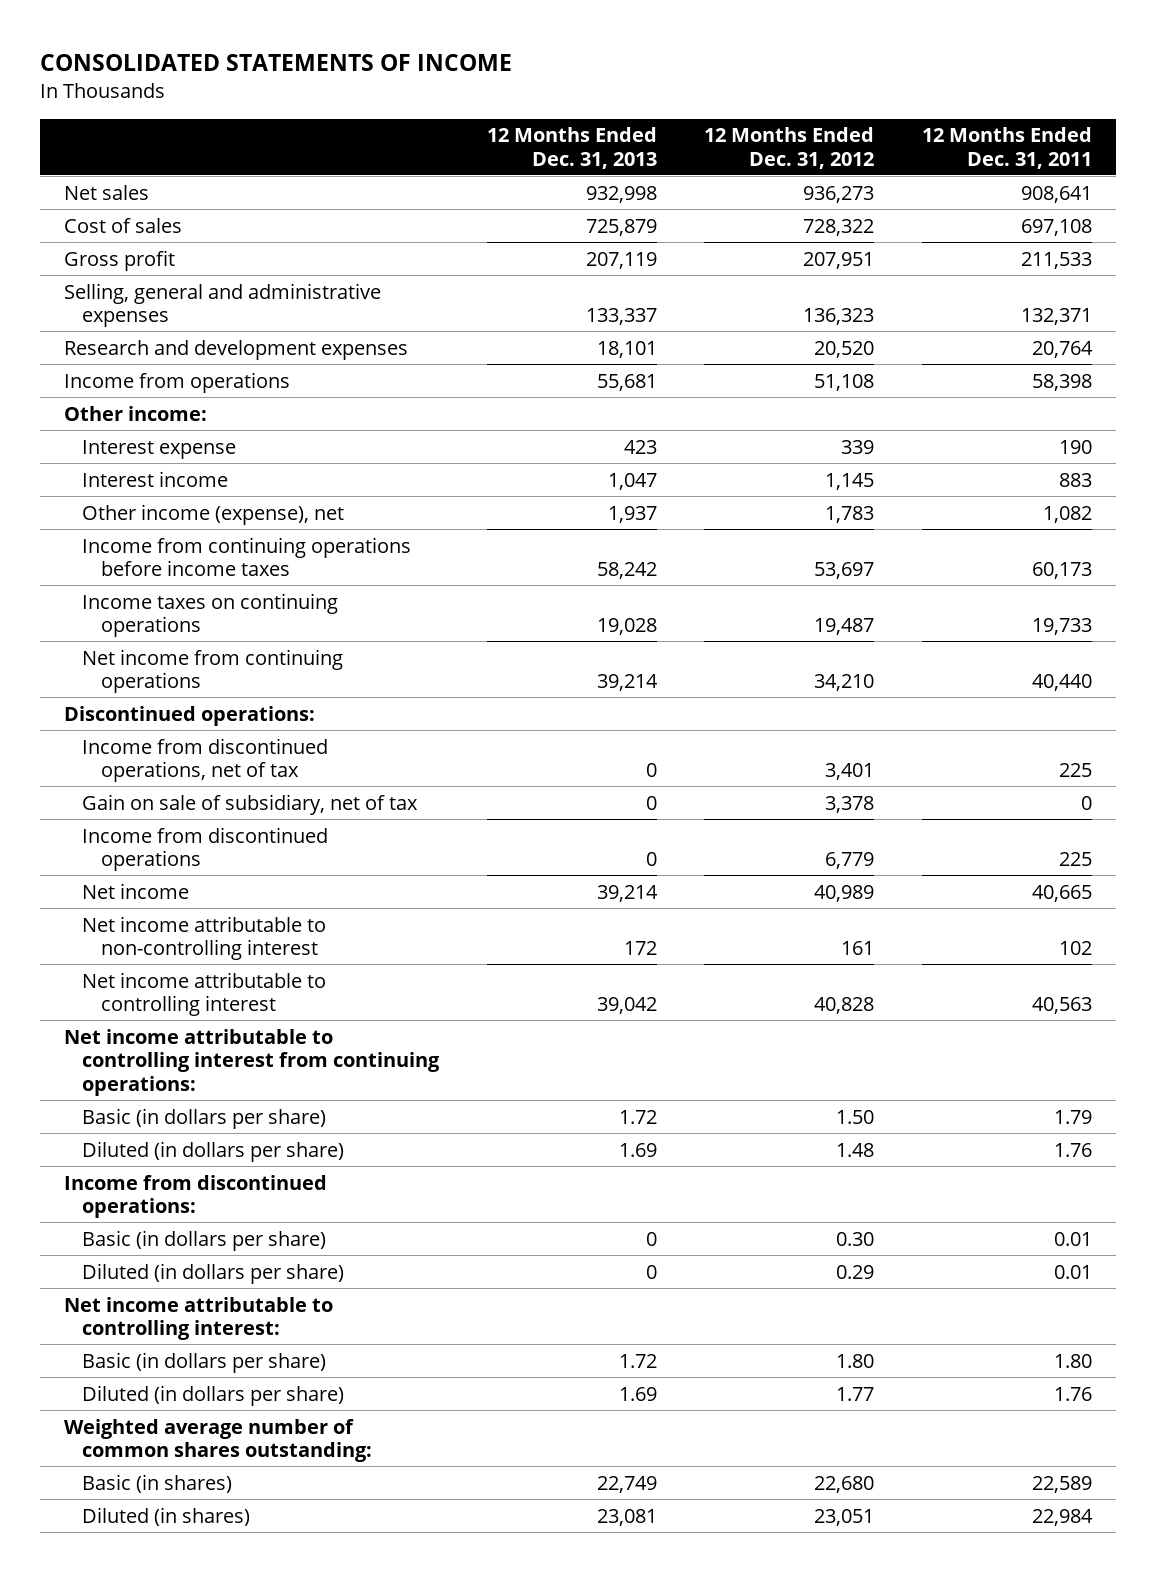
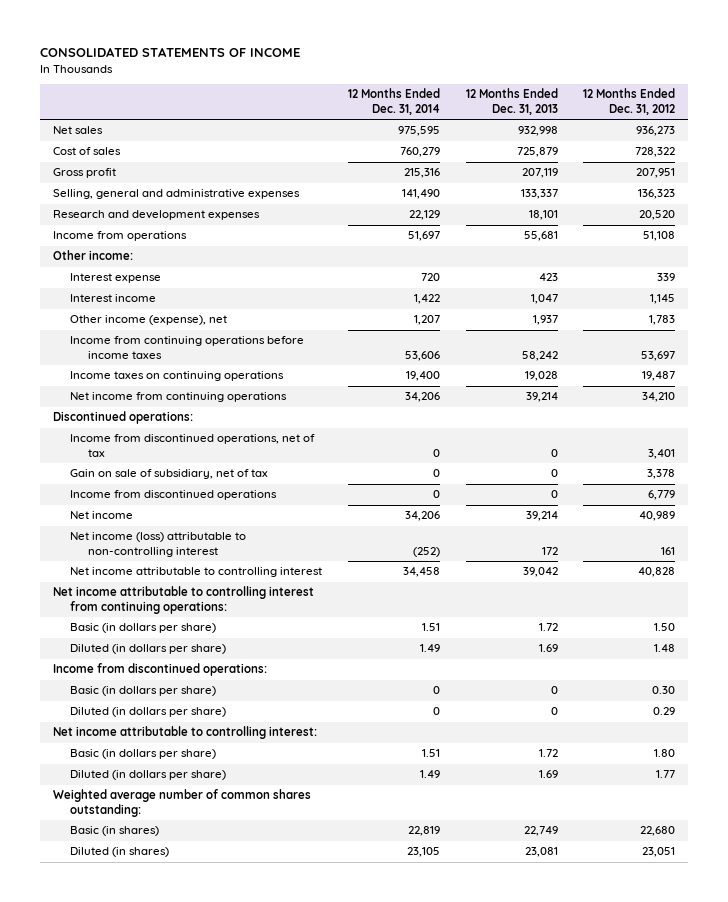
- | 12 Months Ended Dec. 31, 2013 | 12 Months Ended Dec. 31, 2012 | 12 Months Ended Dec. 31, 2011
+ | 12 Months Ended Dec. 31, 2014 | 12 Months Ended Dec. 31, 2013 | 12 Months Ended Dec. 31, 2012
- Net income attributable to non-controlling interest | 172 | 161 | 102
+ Net income (loss) attributable to non-controlling interest | (252) | 172 | 161

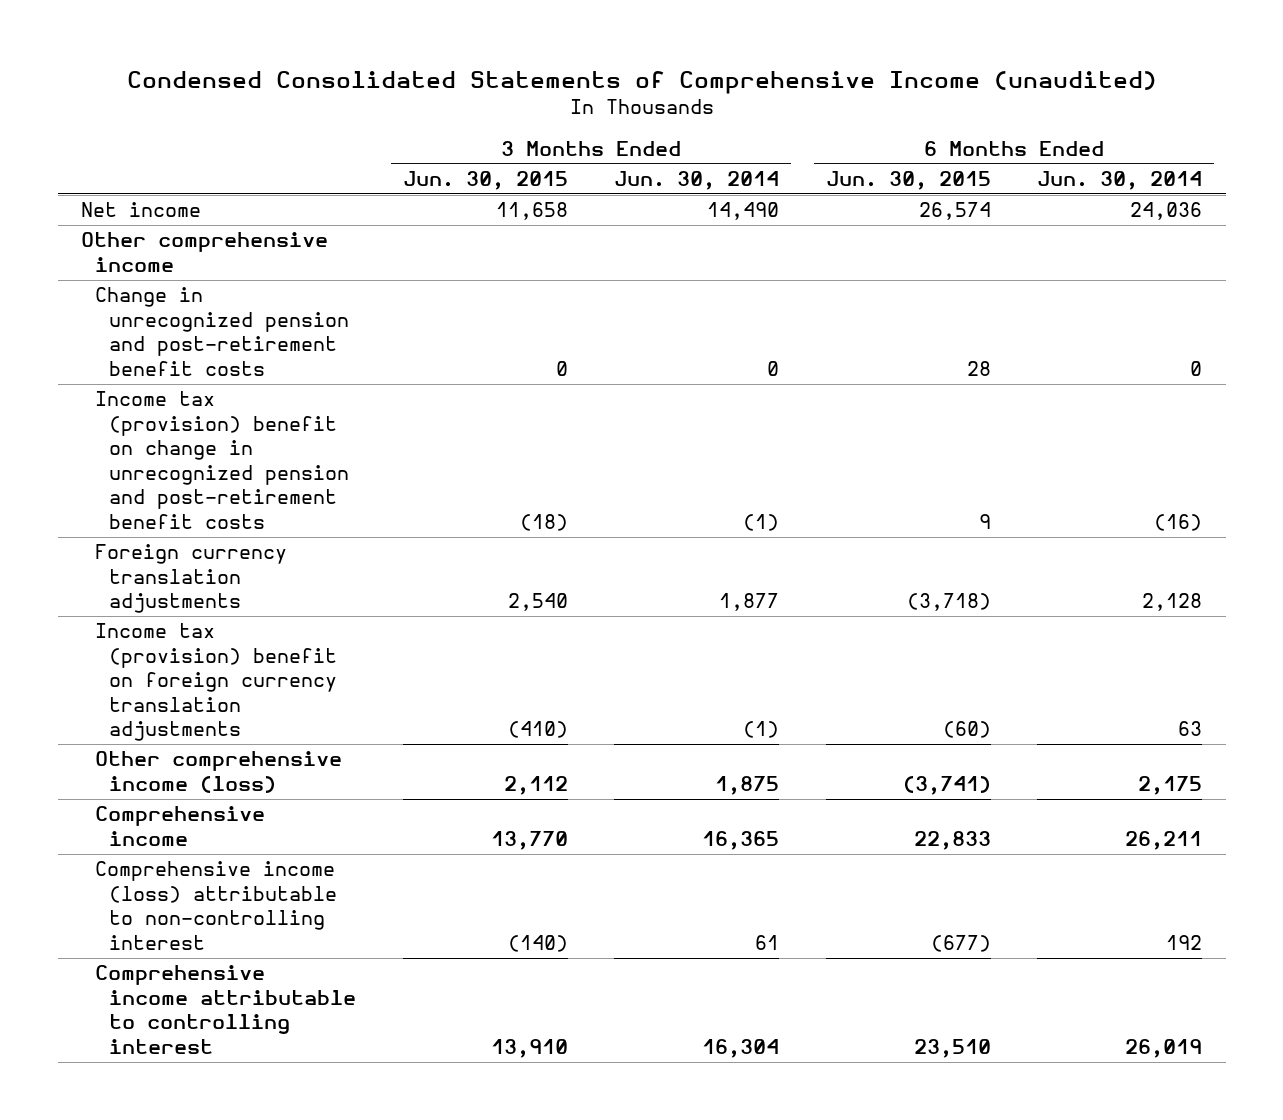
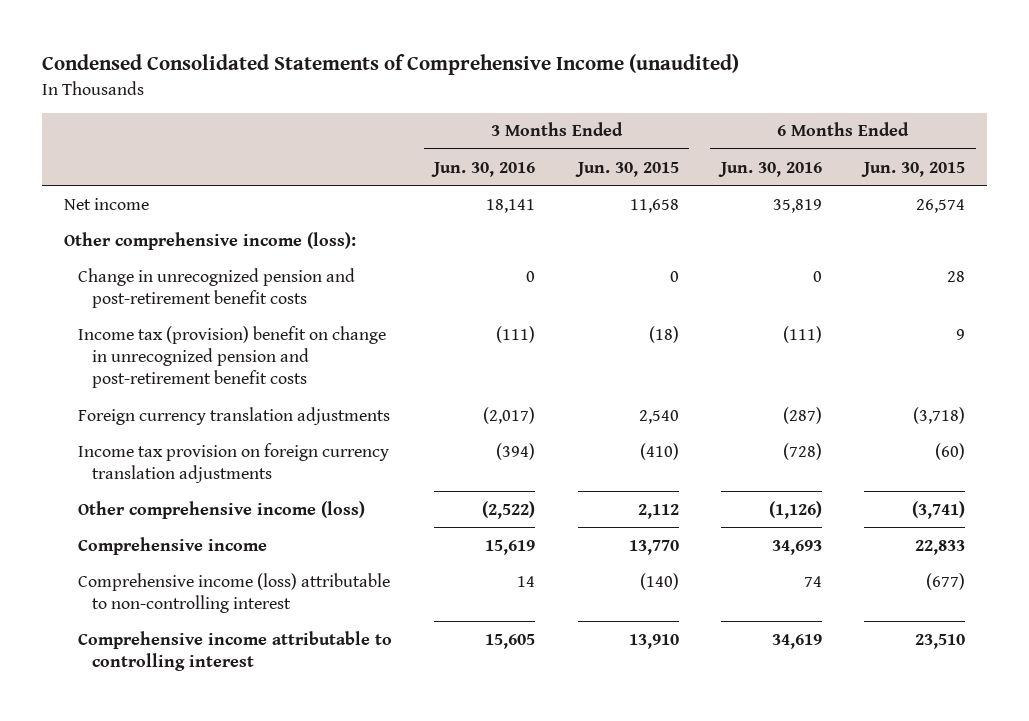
- | 3 Months Ended Jun. 30, 2015 | 3 Months Ended Jun. 30, 2014 | 6 Months Ended Jun. 30, 2015 | 6 Months Ended Jun. 30, 2014
+ | 3 Months Ended Jun. 30, 2016 | 3 Months Ended Jun. 30, 2015 | 6 Months Ended Jun. 30, 2016 | 6 Months Ended Jun. 30, 2015
- Other comprehensive income
+ Other comprehensive income (loss):
- Income tax (provision) benefit on foreign currency translation adjustments | (410) | (1) | (60) | 63
+ Income tax provision on foreign currency translation adjustments | (394) | (410) | (728) | (60)

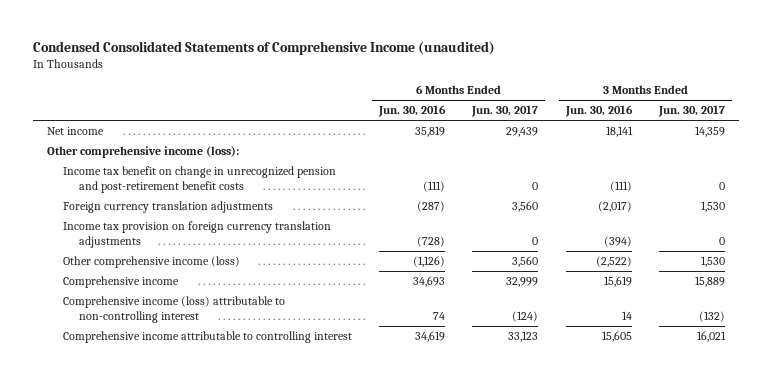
- | 3 Months Ended Jun. 30, 2016 | 3 Months Ended Jun. 30, 2015 | 6 Months Ended Jun. 30, 2016 | 6 Months Ended Jun. 30, 2015
+ | 6 Months Ended Jun. 30, 2016 | 6 Months Ended Jun. 30, 2017 | 3 Months Ended Jun. 30, 2016 | 3 Months Ended Jun. 30, 2017
- Change in unrecognized pension and post-retirement benefit costs | 0 | 0 | 0 | 28
- Income tax (provision) benefit on change in unrecognized pension and post-retirement benefit costs | (111) | (18) | (111) | 9
+ Income tax benefit on change in unrecognized pension and post-retirement benefit costs | (111) | 0 | (111) | 0

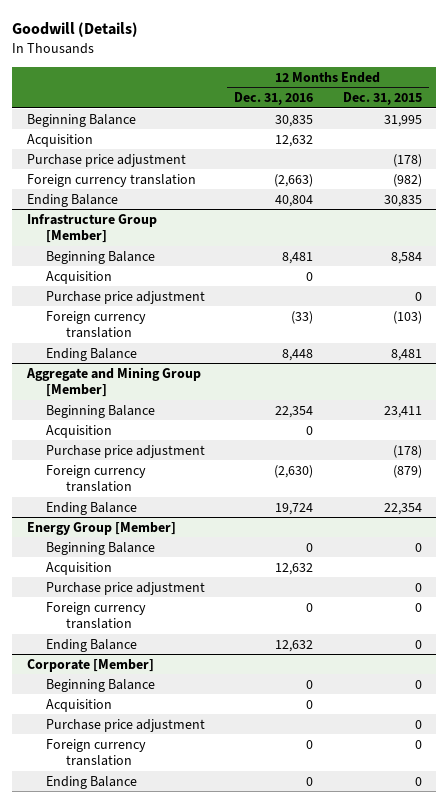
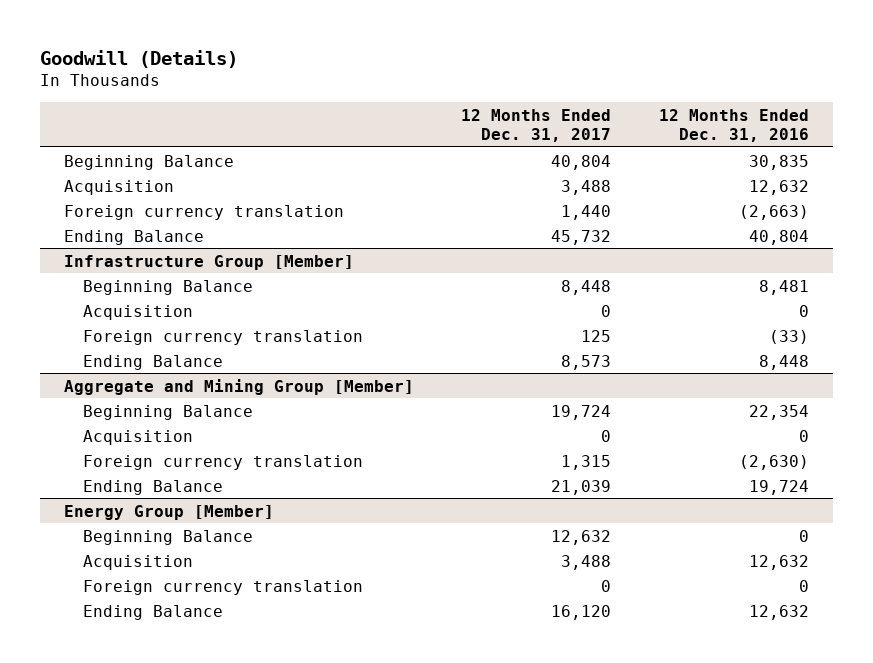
- | 12 Months Ended Dec. 31, 2016 | 12 Months Ended Dec. 31, 2015
+ | 12 Months Ended Dec. 31, 2017 | 12 Months Ended Dec. 31, 2016
- Purchase price adjustment | | (178)
@ Infrastructure Group [Member]
- Purchase price adjustment | | 0
@ Aggregate and Mining Group [Member]
- Purchase price adjustment | | (178)
@ Energy Group [Member]
- Purchase price adjustment | | 0
- Corporate [Member]
- Beginning Balance | 0 | 0
- Acquisition | 0 |
- Purchase price adjustment | | 0
- Foreign currency translation | 0 | 0
- Ending Balance | 0 | 0

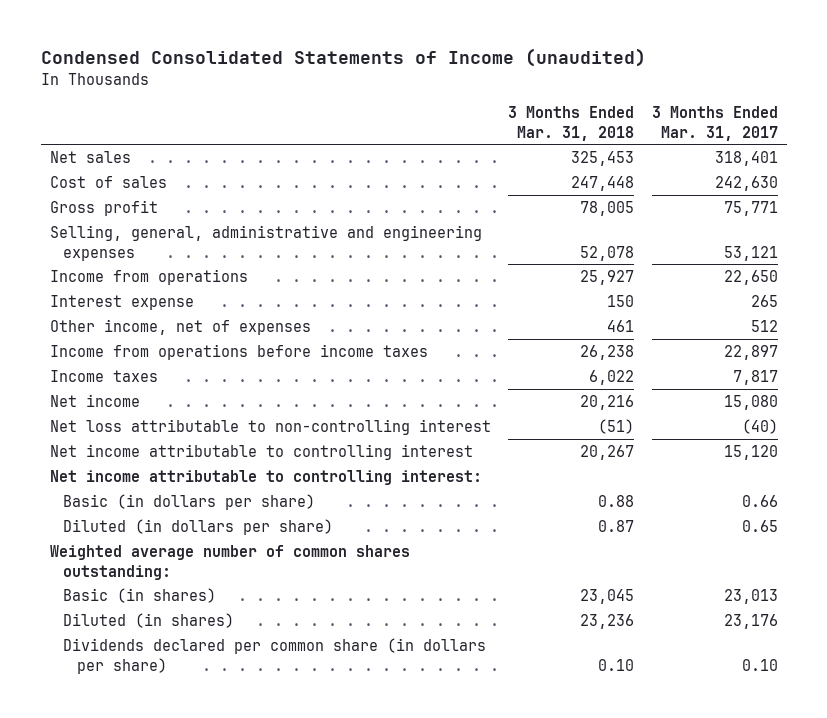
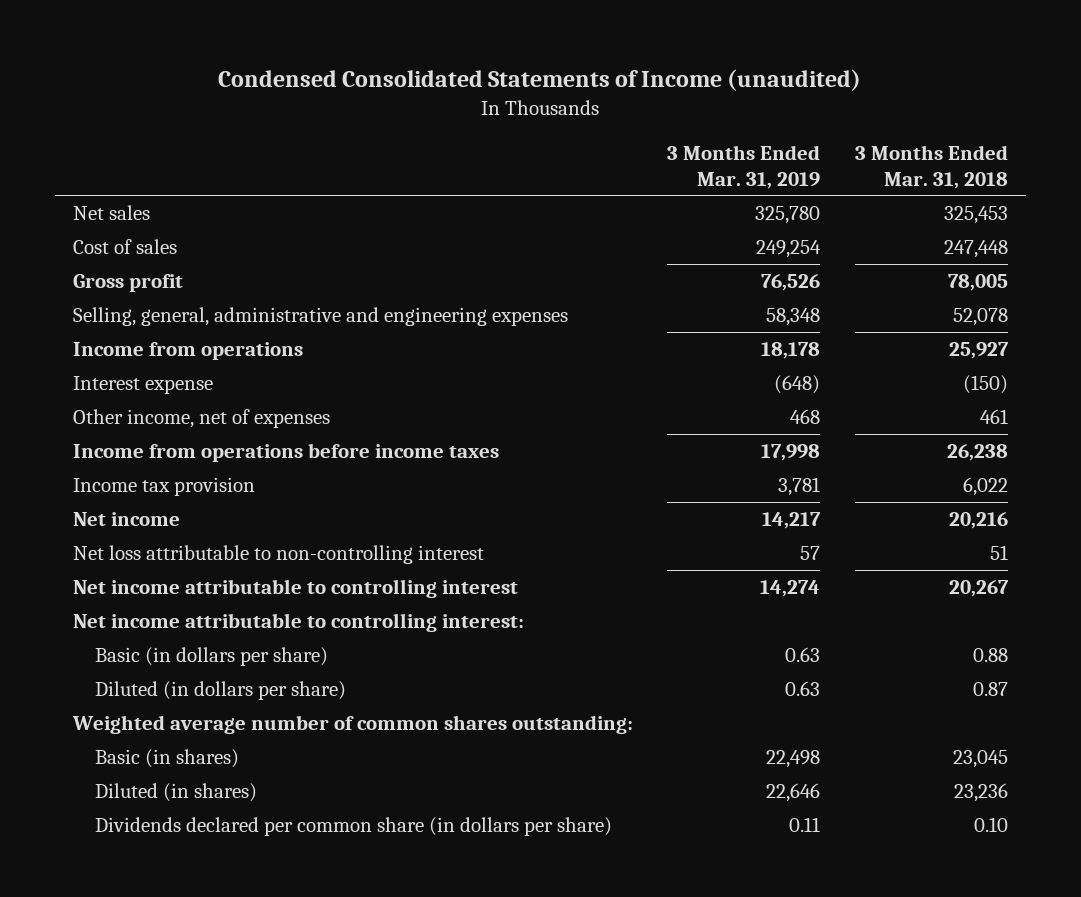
- | 3 Months Ended Mar. 31, 2018 | 3 Months Ended Mar. 31, 2017
+ | 3 Months Ended Mar. 31, 2019 | 3 Months Ended Mar. 31, 2018
- Interest expense | 150 | 265
+ Interest expense | (648) | (150)
- Income taxes | 6,022 | 7,817
+ Income tax provision | 3,781 | 6,022
- Net loss attributable to non-controlling interest | (51) | (40)
+ Net loss attributable to non-controlling interest | 57 | 51

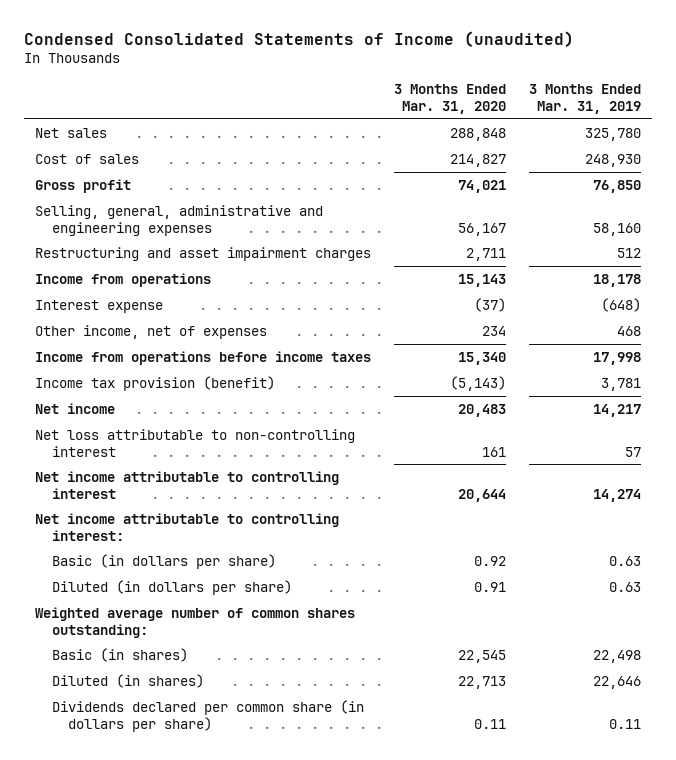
- | 3 Months Ended Mar. 31, 2019 | 3 Months Ended Mar. 31, 2018
+ | 3 Months Ended Mar. 31, 2020 | 3 Months Ended Mar. 31, 2019
- Cost of sales | 249,254 | 247,448
- Gross profit | 76,526 | 78,005
- Selling, general, administrative and engineering expenses | 58,348 | 52,078
+ Cost of sales | 214,827 | 248,930
+ Gross profit | 74,021 | 76,850
+ Selling, general, administrative and engineering expenses | 56,167 | 58,160
+ Restructuring and asset impairment charges | 2,711 | 512
- Income tax provision | 3,781 | 6,022
+ Income tax provision (benefit) | (5,143) | 3,781

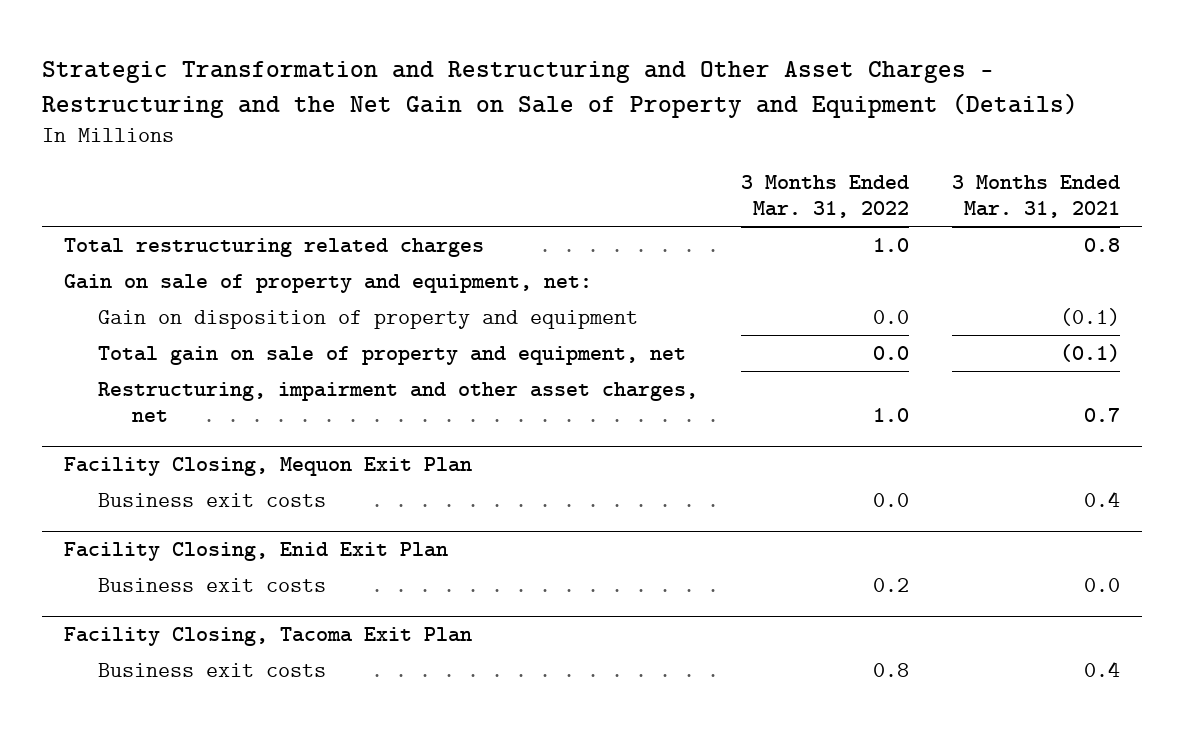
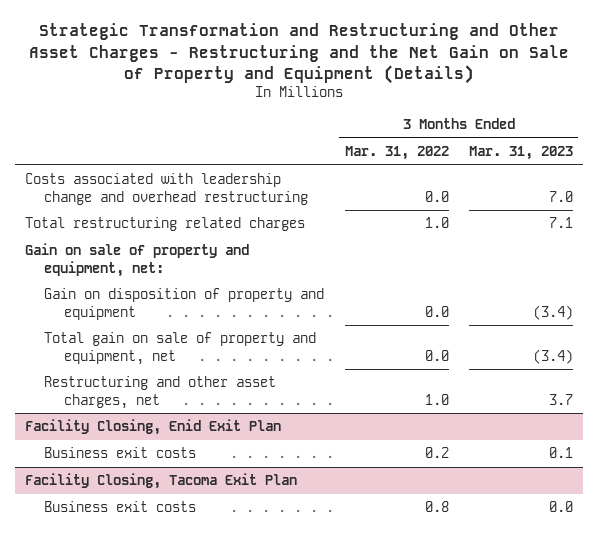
- | 3 Months Ended Mar. 31, 2022 | 3 Months Ended Mar. 31, 2021
+ | 3 Months Ended Mar. 31, 2022 | 3 Months Ended Mar. 31, 2023
+ Costs associated with leadership change and overhead restructuring | 0.0 | 7.0
- Restructuring, impairment and other asset charges, net | 1.0 | 0.7
- Facility Closing, Mequon Exit Plan
- Business exit costs | 0.0 | 0.4
+ Restructuring and other asset charges, net | 1.0 | 3.7

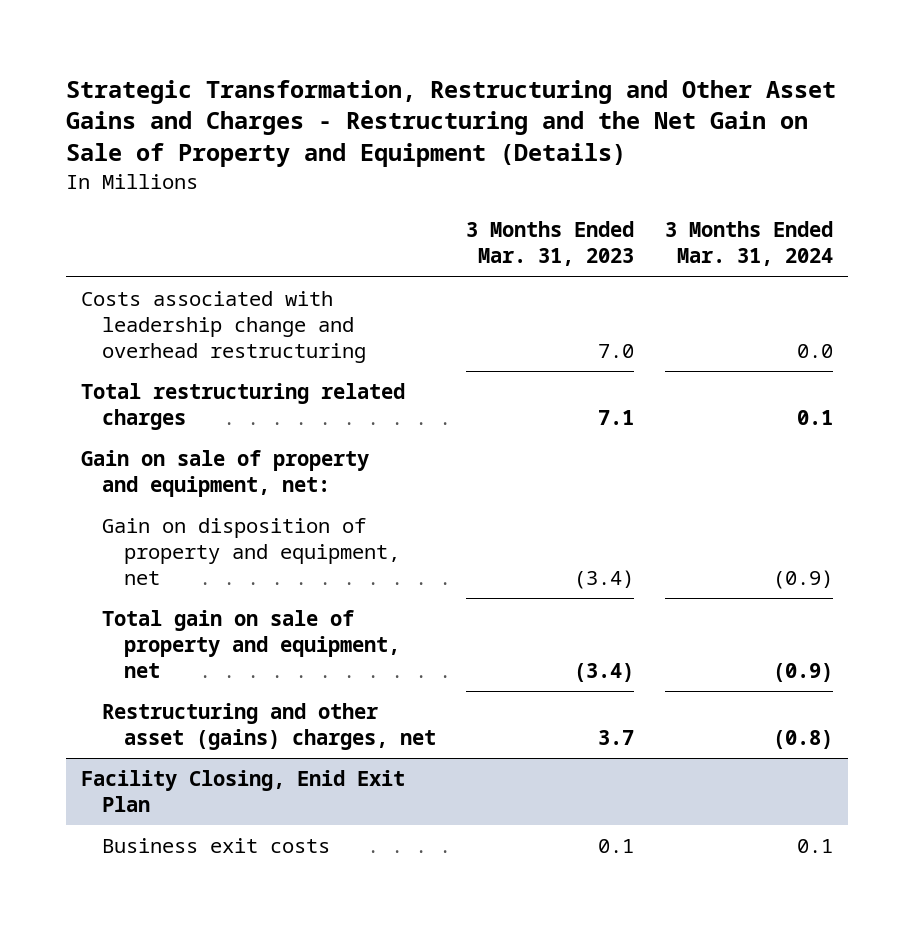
- Strategic Transformation and Restructuring and Other Asset Charges - Restructuring and the Net Gain on Sale of Property and Equipment (Details)
+ Strategic Transformation, Restructuring and Other Asset Gains and Charges - Restructuring and the Net Gain on Sale of Property and Equipment (Details)
- | 3 Months Ended Mar. 31, 2022 | 3 Months Ended Mar. 31, 2023
+ | 3 Months Ended Mar. 31, 2023 | 3 Months Ended Mar. 31, 2024
- Gain on disposition of property and equipment | 0.0 | (3.4)
+ Gain on disposition of property and equipment, net | (3.4) | (0.9)
- Restructuring and other asset charges, net | 1.0 | 3.7
+ Restructuring and other asset (gains) charges, net | 3.7 | (0.8)
- Facility Closing, Tacoma Exit Plan
- Business exit costs | 0.8 | 0.0

